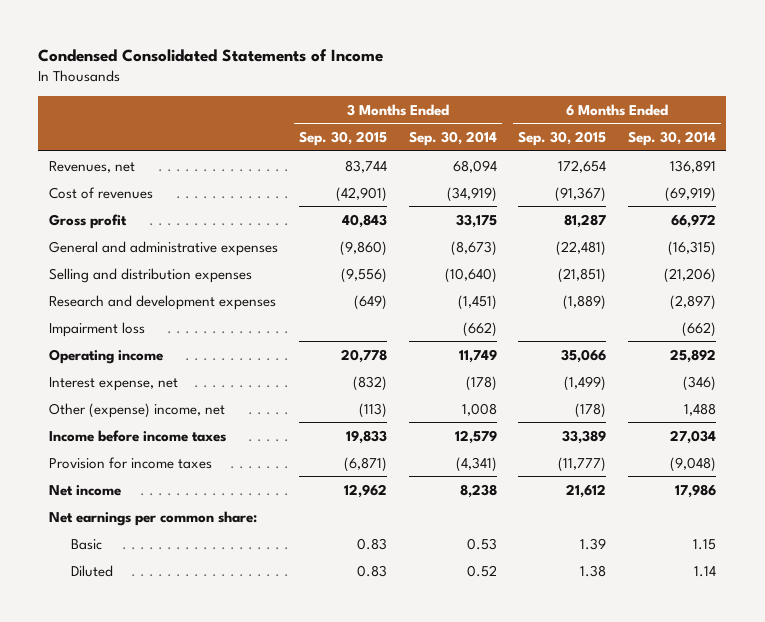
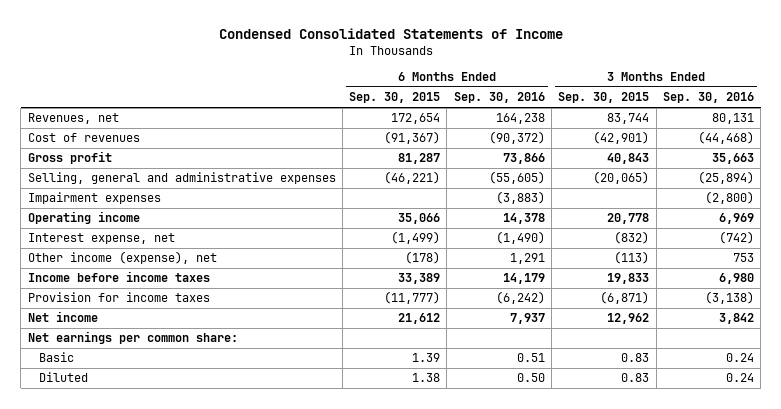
- | 3 Months Ended Sep. 30, 2015 | 3 Months Ended Sep. 30, 2014 | 6 Months Ended Sep. 30, 2015 | 6 Months Ended Sep. 30, 2014
+ | 6 Months Ended Sep. 30, 2015 | 6 Months Ended Sep. 30, 2016 | 3 Months Ended Sep. 30, 2015 | 3 Months Ended Sep. 30, 2016
- General and administrative expenses | (9,860) | (8,673) | (22,481) | (16,315)
- Selling and distribution expenses | (9,556) | (10,640) | (21,851) | (21,206)
- Research and development expenses | (649) | (1,451) | (1,889) | (2,897)
- Impairment loss | | (662) | | (662)
+ Selling, general and administrative expenses | (46,221) | (55,605) | (20,065) | (25,894)
+ Impairment expenses | | (3,883) | | (2,800)
- Other (expense) income, net | (113) | 1,008 | (178) | 1,488
+ Other income (expense), net | (178) | 1,291 | (113) | 753

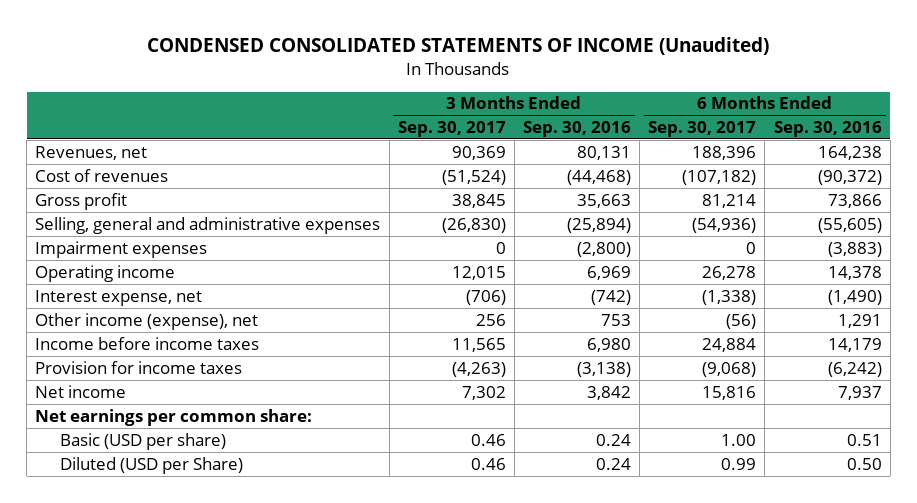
- Condensed Consolidated Statements of Income
+ CONDENSED CONSOLIDATED STATEMENTS OF INCOME (Unaudited)
- | 6 Months Ended Sep. 30, 2015 | 6 Months Ended Sep. 30, 2016 | 3 Months Ended Sep. 30, 2015 | 3 Months Ended Sep. 30, 2016
+ | 3 Months Ended Sep. 30, 2017 | 3 Months Ended Sep. 30, 2016 | 6 Months Ended Sep. 30, 2017 | 6 Months Ended Sep. 30, 2016
- Basic | 1.39 | 0.51 | 0.83 | 0.24
- Diluted | 1.38 | 0.50 | 0.83 | 0.24
+ Basic (USD per share) | 0.46 | 0.24 | 1.00 | 0.51
+ Diluted (USD per Share) | 0.46 | 0.24 | 0.99 | 0.50

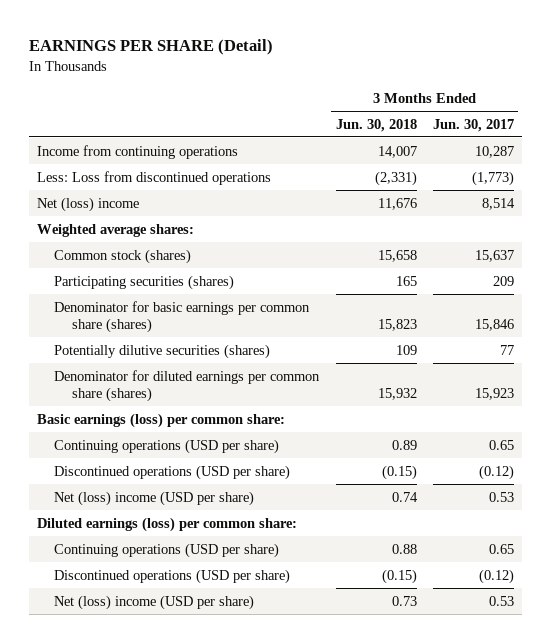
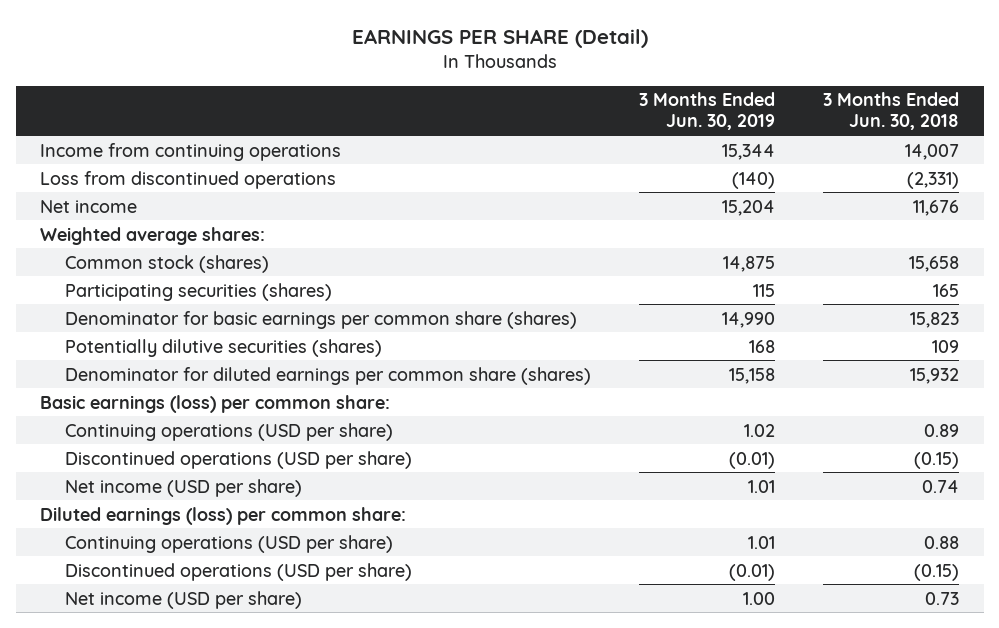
- | 3 Months Ended Jun. 30, 2018 | 3 Months Ended Jun. 30, 2017
+ | 3 Months Ended Jun. 30, 2019 | 3 Months Ended Jun. 30, 2018
- Less: Loss from discontinued operations | (2,331) | (1,773)
- Net (loss) income | 11,676 | 8,514
+ Loss from discontinued operations | (140) | (2,331)
+ Net income | 15,204 | 11,676
- Net (loss) income (USD per share) | 0.74 | 0.53
+ Net income (USD per share) | 1.01 | 0.74
- Net (loss) income (USD per share) | 0.73 | 0.53
+ Net income (USD per share) | 1.00 | 0.73

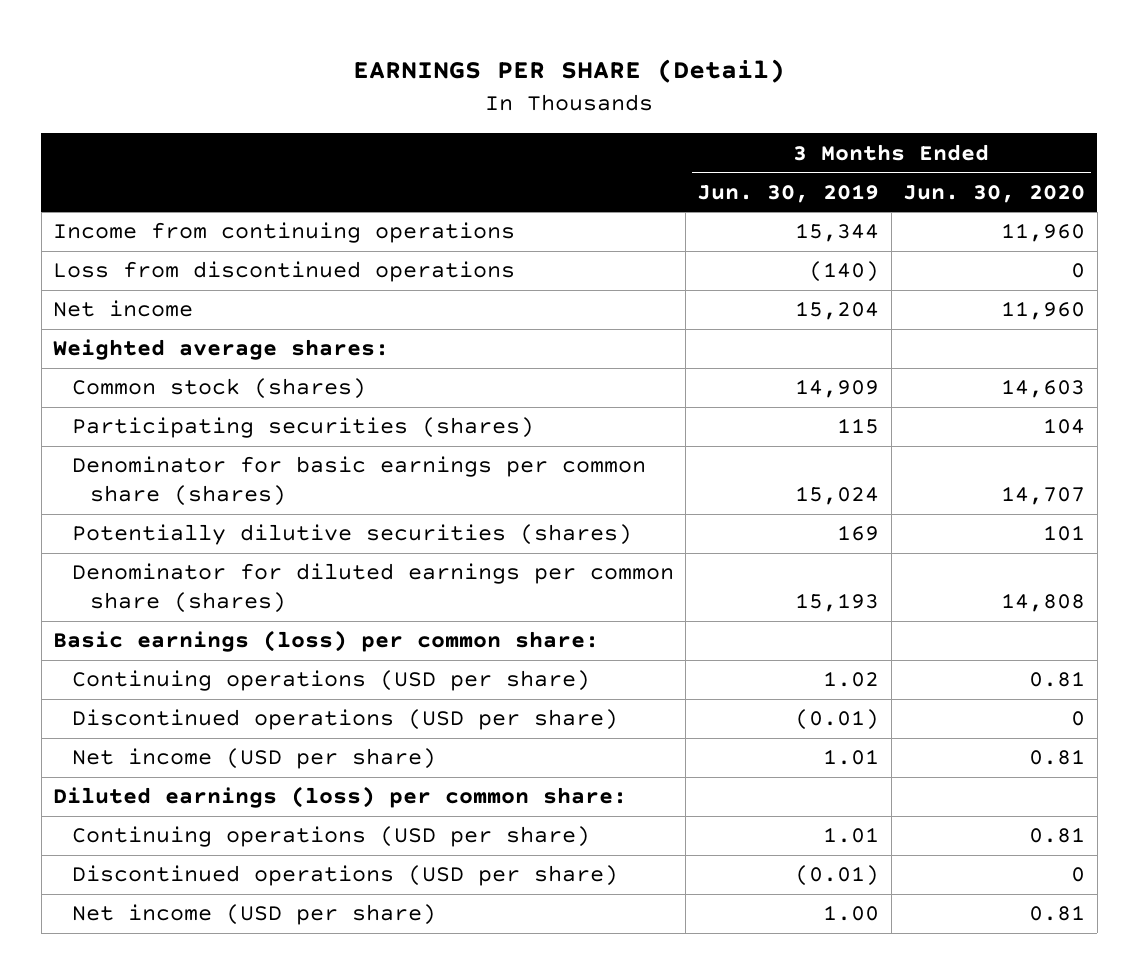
- | 3 Months Ended Jun. 30, 2019 | 3 Months Ended Jun. 30, 2018
+ | 3 Months Ended Jun. 30, 2019 | 3 Months Ended Jun. 30, 2020
- Common stock (shares) | 14,875 | 15,658
+ Common stock (shares) | 14,909 | 14,603
- Denominator for basic earnings per common share (shares) | 14,990 | 15,823
- Potentially dilutive securities (shares) | 168 | 109
- Denominator for diluted earnings per common share (shares) | 15,158 | 15,932
+ Denominator for basic earnings per common share (shares) | 15,024 | 14,707
+ Potentially dilutive securities (shares) | 169 | 101
+ Denominator for diluted earnings per common share (shares) | 15,193 | 14,808

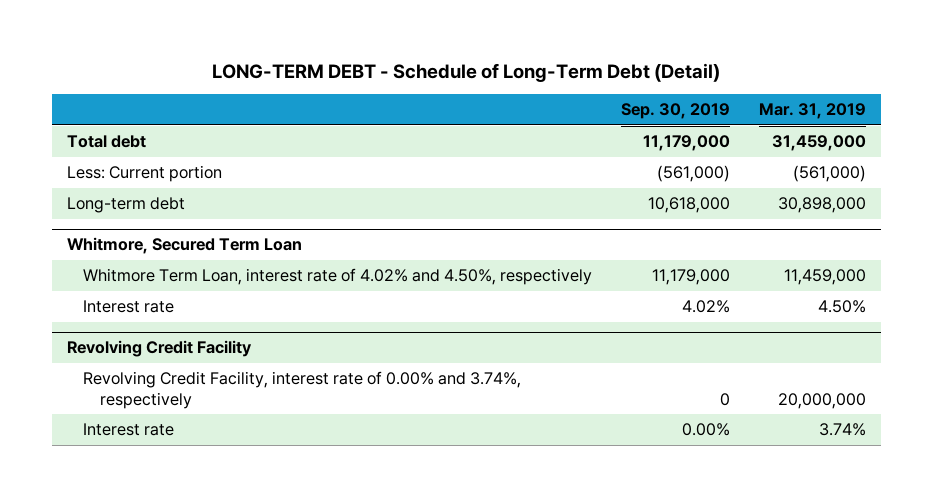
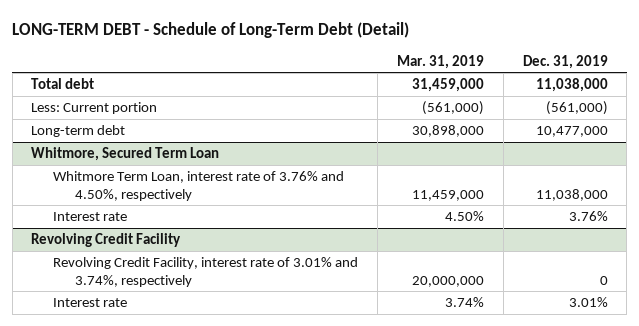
- | Sep. 30, 2019 | Mar. 31, 2019
+ | Mar. 31, 2019 | Dec. 31, 2019
@ Whitmore, Secured Term Loan
- Whitmore Term Loan, interest rate of 4.02% and 4.50%, respectively | 11,179,000 | 11,459,000
+ Whitmore Term Loan, interest rate of 3.76% and 4.50%, respectively | 11,459,000 | 11,038,000
@ Revolving Credit Facility
- Revolving Credit Facility, interest rate of 0.00% and 3.74%, respectively | 0 | 20,000,000
+ Revolving Credit Facility, interest rate of 3.01% and 3.74%, respectively | 20,000,000 | 0

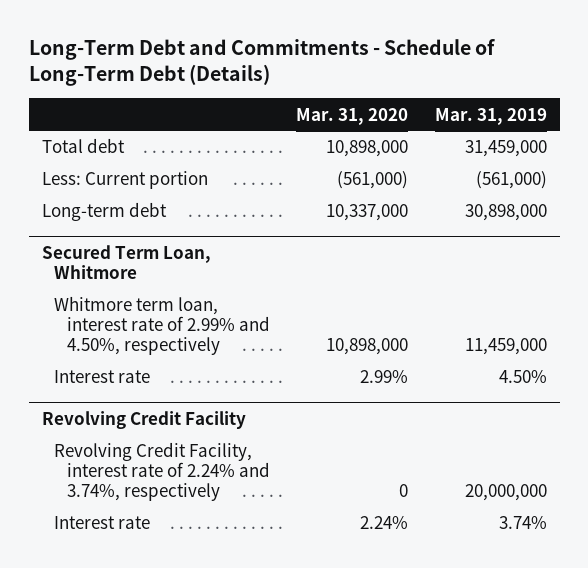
- LONG-TERM DEBT - Schedule of Long-Term Debt (Detail)
+ Long-Term Debt and Commitments - Schedule of Long-Term Debt (Details)
- | Mar. 31, 2019 | Dec. 31, 2019
+ | Mar. 31, 2020 | Mar. 31, 2019
- Whitmore, Secured Term Loan
- Whitmore Term Loan, interest rate of 3.76% and 4.50%, respectively | 11,459,000 | 11,038,000
+ Secured Term Loan, Whitmore
+ Whitmore term loan, interest rate of 2.99% and 4.50%, respectively | 10,898,000 | 11,459,000
@ Revolving Credit Facility
- Revolving Credit Facility, interest rate of 3.01% and 3.74%, respectively | 20,000,000 | 0
+ Revolving Credit Facility, interest rate of 2.24% and 3.74%, respectively | 0 | 20,000,000

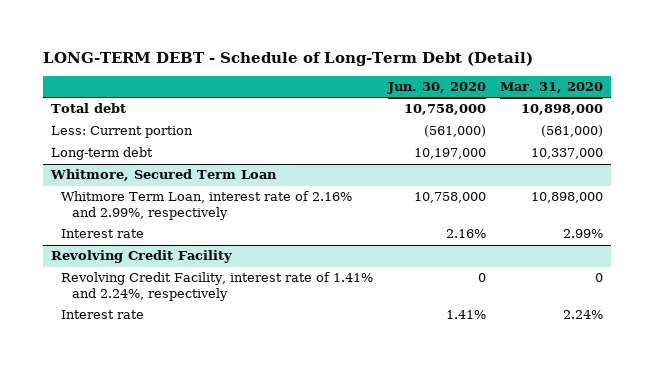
- Long-Term Debt and Commitments - Schedule of Long-Term Debt (Details)
+ LONG-TERM DEBT - Schedule of Long-Term Debt (Detail)
- | Mar. 31, 2020 | Mar. 31, 2019
+ | Jun. 30, 2020 | Mar. 31, 2020
- Secured Term Loan, Whitmore
- Whitmore term loan, interest rate of 2.99% and 4.50%, respectively | 10,898,000 | 11,459,000
+ Whitmore, Secured Term Loan
+ Whitmore Term Loan, interest rate of 2.16% and 2.99%, respectively | 10,758,000 | 10,898,000
@ Revolving Credit Facility
- Revolving Credit Facility, interest rate of 2.24% and 3.74%, respectively | 0 | 20,000,000
+ Revolving Credit Facility, interest rate of 1.41% and 2.24%, respectively | 0 | 0

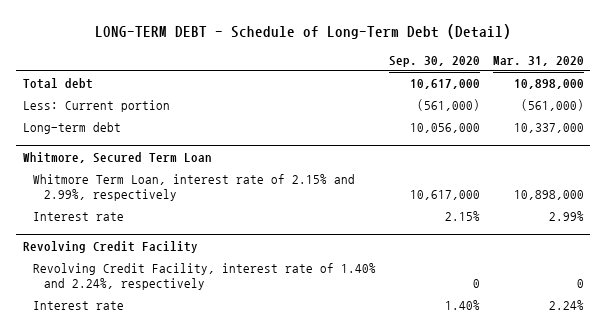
- | Jun. 30, 2020 | Mar. 31, 2020
+ | Sep. 30, 2020 | Mar. 31, 2020
@ Whitmore, Secured Term Loan
- Whitmore Term Loan, interest rate of 2.16% and 2.99%, respectively | 10,758,000 | 10,898,000
+ Whitmore Term Loan, interest rate of 2.15% and 2.99%, respectively | 10,617,000 | 10,898,000
@ Revolving Credit Facility
- Revolving Credit Facility, interest rate of 1.41% and 2.24%, respectively | 0 | 0
+ Revolving Credit Facility, interest rate of 1.40% and 2.24%, respectively | 0 | 0

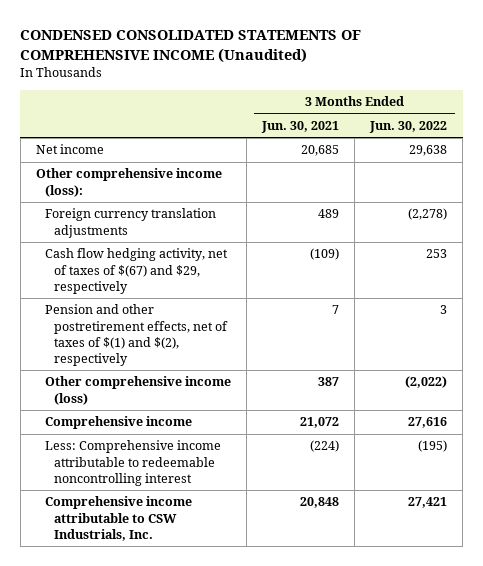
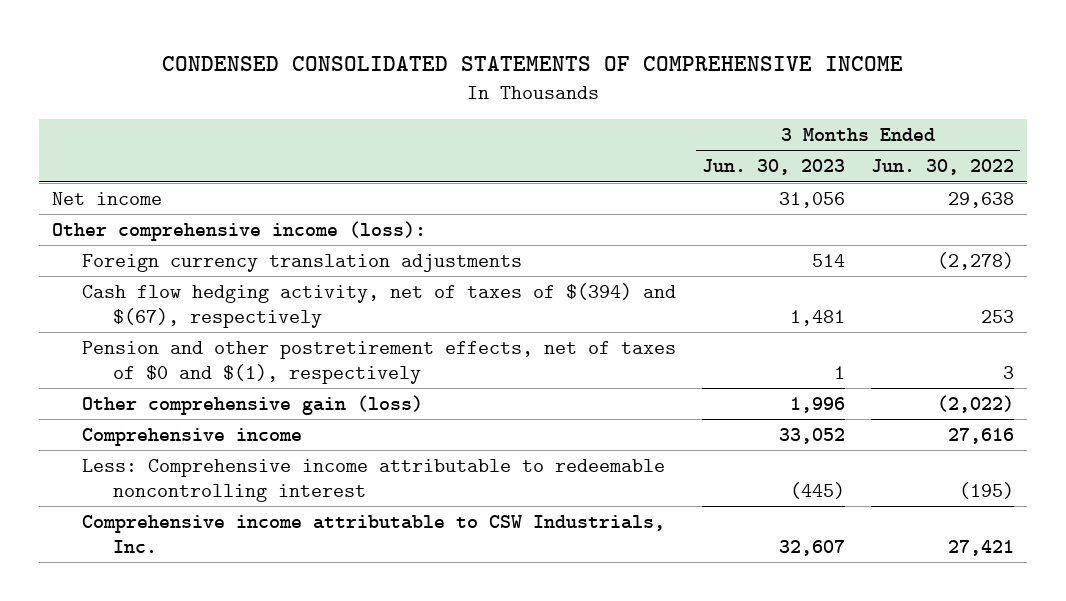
- CONDENSED CONSOLIDATED STATEMENTS OF COMPREHENSIVE INCOME (Unaudited)
+ CONDENSED CONSOLIDATED STATEMENTS OF COMPREHENSIVE INCOME
- | 3 Months Ended Jun. 30, 2021 | 3 Months Ended Jun. 30, 2022
+ | 3 Months Ended Jun. 30, 2023 | 3 Months Ended Jun. 30, 2022
- Cash flow hedging activity, net of taxes of $(67) and $29, respectively | (109) | 253
- Pension and other postretirement effects, net of taxes of $(1) and $(2), respectively | 7 | 3
- Other comprehensive income (loss) | 387 | (2,022)
+ Cash flow hedging activity, net of taxes of $(394) and $(67), respectively | 1,481 | 253
+ Pension and other postretirement effects, net of taxes of $0 and $(1), respectively | 1 | 3
+ Other comprehensive gain (loss) | 1,996 | (2,022)

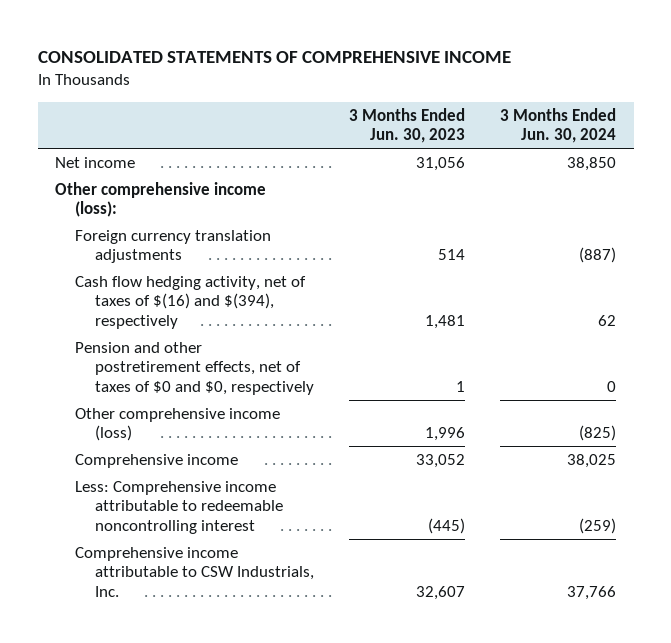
- CONDENSED CONSOLIDATED STATEMENTS OF COMPREHENSIVE INCOME
+ CONSOLIDATED STATEMENTS OF COMPREHENSIVE INCOME
- | 3 Months Ended Jun. 30, 2023 | 3 Months Ended Jun. 30, 2022
+ | 3 Months Ended Jun. 30, 2023 | 3 Months Ended Jun. 30, 2024
- Cash flow hedging activity, net of taxes of $(394) and $(67), respectively | 1,481 | 253
- Pension and other postretirement effects, net of taxes of $0 and $(1), respectively | 1 | 3
- Other comprehensive gain (loss) | 1,996 | (2,022)
+ Cash flow hedging activity, net of taxes of $(16) and $(394), respectively | 1,481 | 62
+ Pension and other postretirement effects, net of taxes of $0 and $0, respectively | 1 | 0
+ Other comprehensive income (loss) | 1,996 | (825)

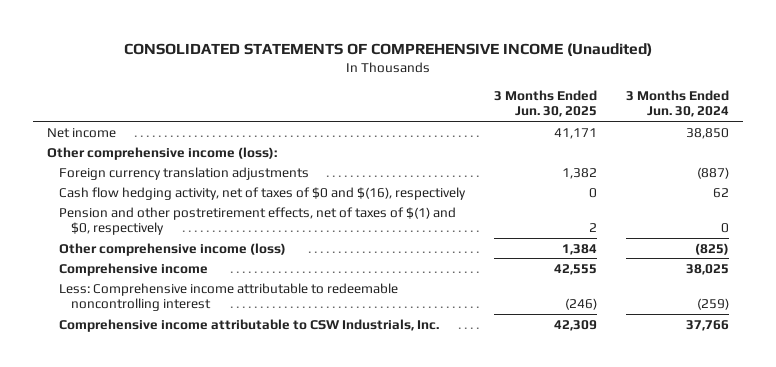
- CONSOLIDATED STATEMENTS OF COMPREHENSIVE INCOME
+ CONSOLIDATED STATEMENTS OF COMPREHENSIVE INCOME (Unaudited)
- | 3 Months Ended Jun. 30, 2023 | 3 Months Ended Jun. 30, 2024
+ | 3 Months Ended Jun. 30, 2025 | 3 Months Ended Jun. 30, 2024
- Cash flow hedging activity, net of taxes of $(16) and $(394), respectively | 1,481 | 62
- Pension and other postretirement effects, net of taxes of $0 and $0, respectively | 1 | 0
+ Cash flow hedging activity, net of taxes of $0 and $(16), respectively | 0 | 62
+ Pension and other postretirement effects, net of taxes of $(1) and $0, respectively | 2 | 0

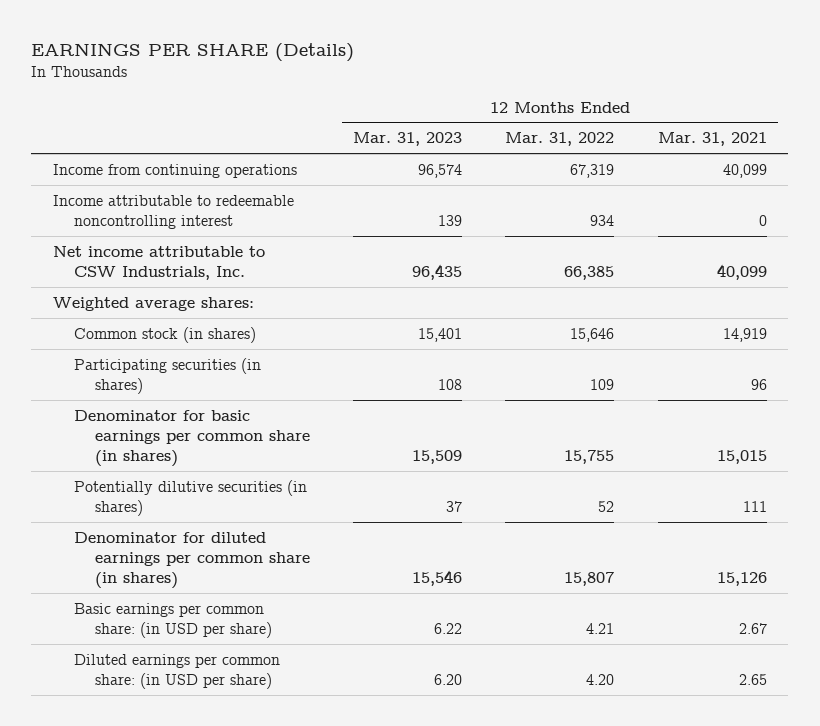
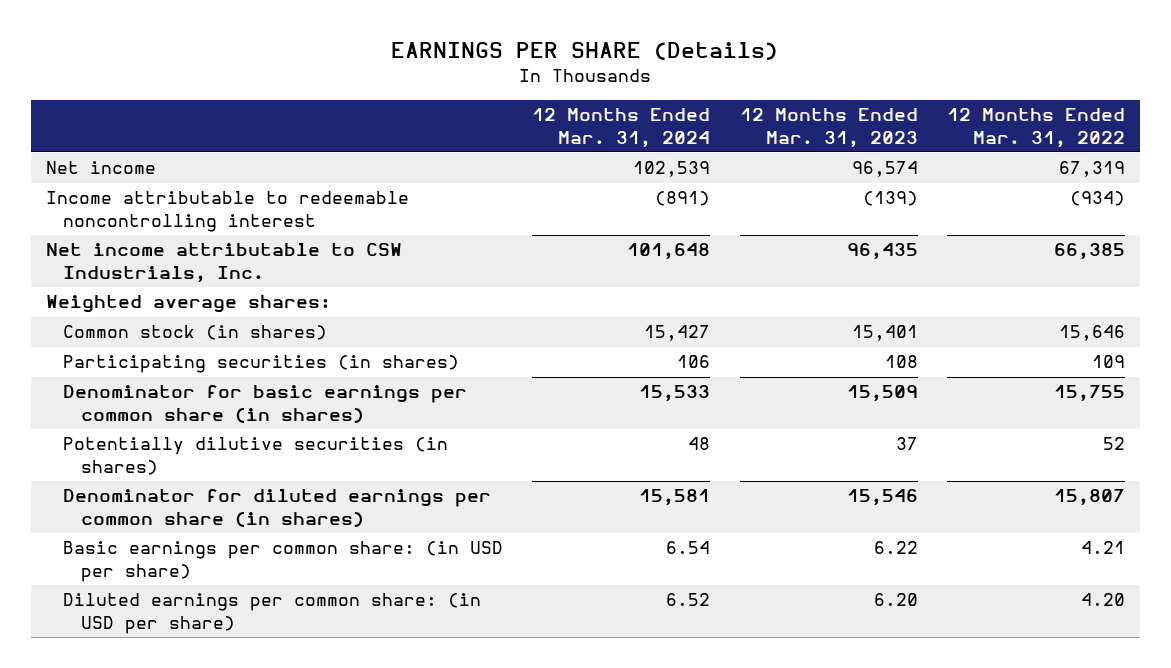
- | 12 Months Ended Mar. 31, 2023 | 12 Months Ended Mar. 31, 2022 | 12 Months Ended Mar. 31, 2021
+ | 12 Months Ended Mar. 31, 2024 | 12 Months Ended Mar. 31, 2023 | 12 Months Ended Mar. 31, 2022
- Income from continuing operations | 96,574 | 67,319 | 40,099
- Income attributable to redeemable noncontrolling interest | 139 | 934 | 0
+ Net income | 102,539 | 96,574 | 67,319
+ Income attributable to redeemable noncontrolling interest | (891) | (139) | (934)

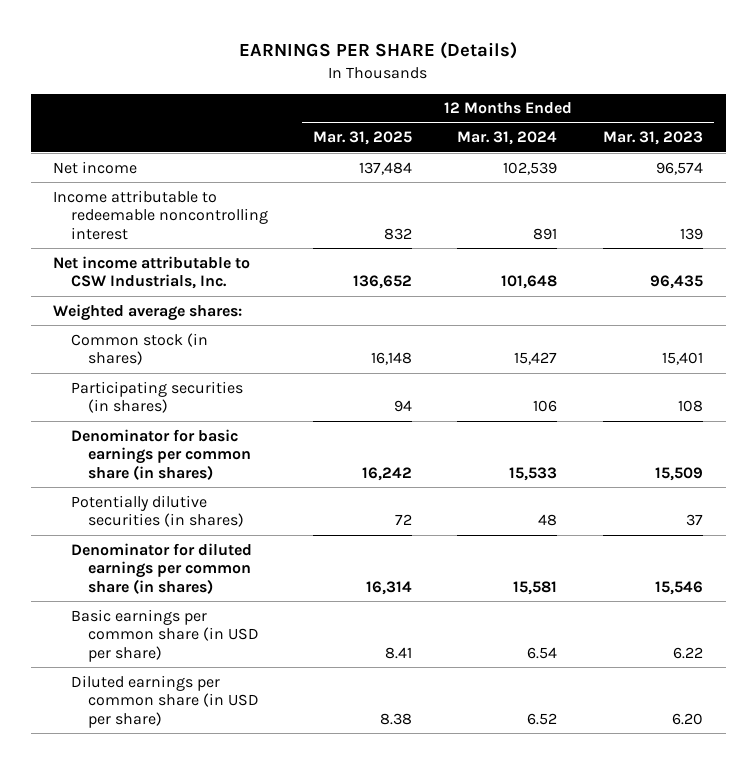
- | 12 Months Ended Mar. 31, 2024 | 12 Months Ended Mar. 31, 2023 | 12 Months Ended Mar. 31, 2022
+ | 12 Months Ended Mar. 31, 2025 | 12 Months Ended Mar. 31, 2024 | 12 Months Ended Mar. 31, 2023
- Income attributable to redeemable noncontrolling interest | (891) | (139) | (934)
+ Income attributable to redeemable noncontrolling interest | 832 | 891 | 139
- Basic earnings per common share: (in USD per share) | 6.54 | 6.22 | 4.21
- Diluted earnings per common share: (in USD per share) | 6.52 | 6.20 | 4.20
+ Basic earnings per common share (in USD per share) | 8.41 | 6.54 | 6.22
+ Diluted earnings per common share (in USD per share) | 8.38 | 6.52 | 6.20

